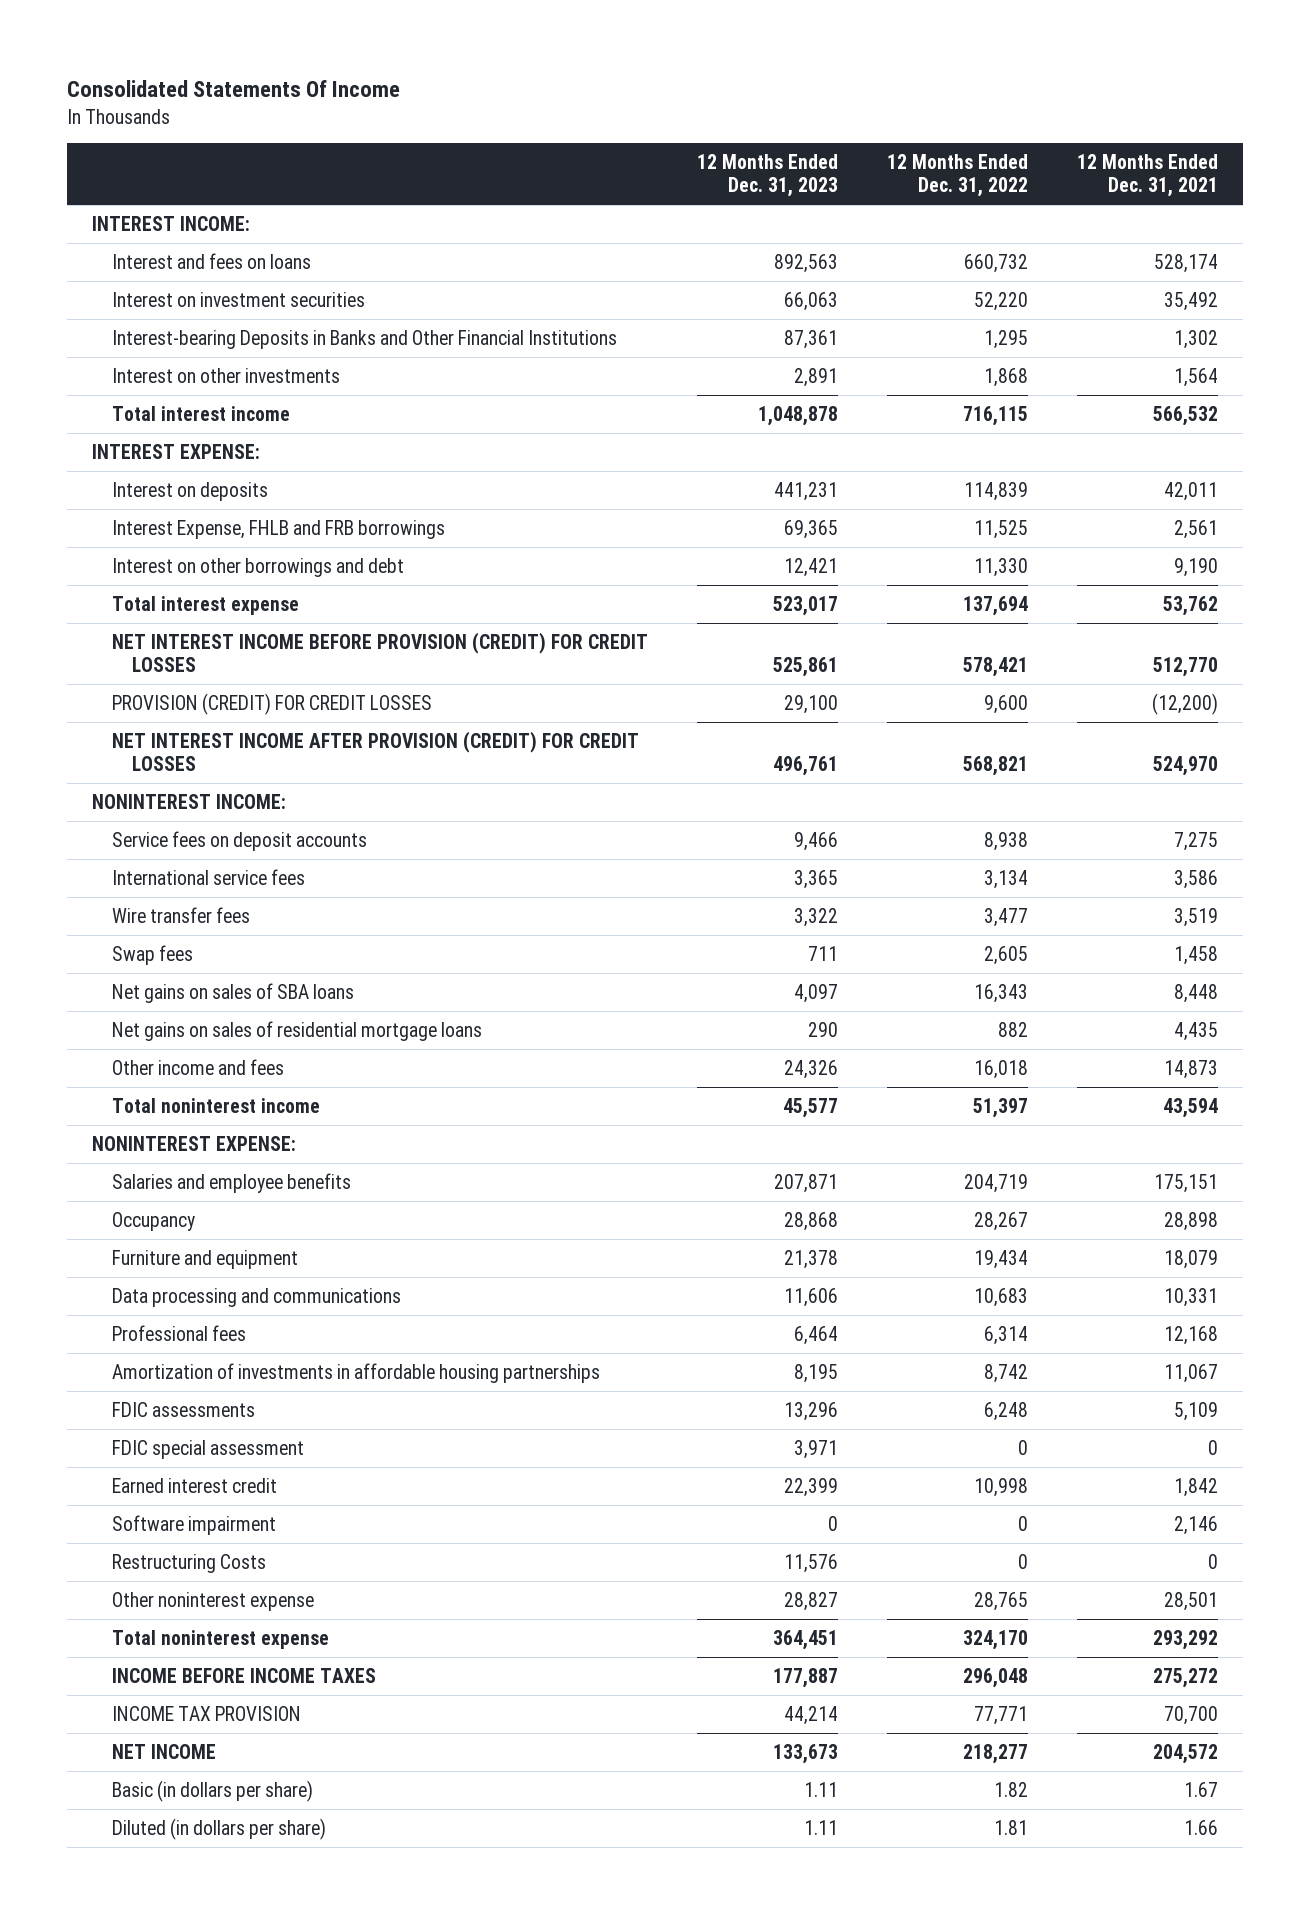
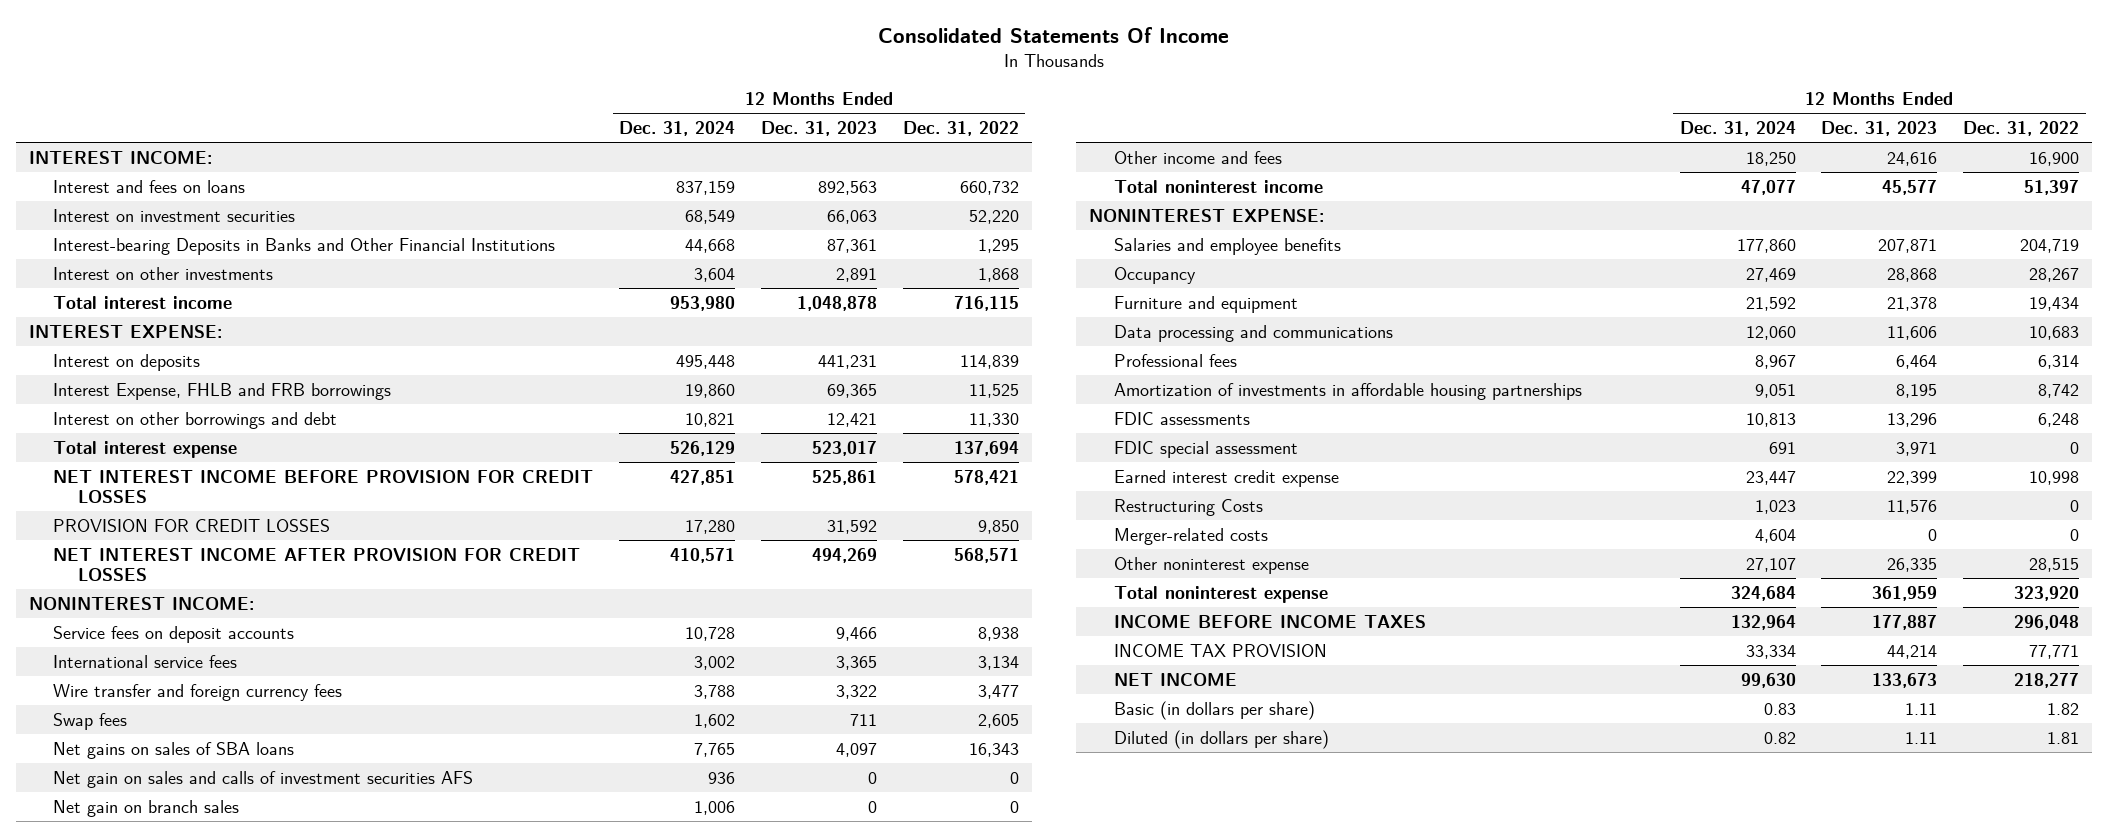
- | 12 Months Ended Dec. 31, 2023 | 12 Months Ended Dec. 31, 2022 | 12 Months Ended Dec. 31, 2021
+ | 12 Months Ended Dec. 31, 2024 | 12 Months Ended Dec. 31, 2023 | 12 Months Ended Dec. 31, 2022
- NET INTEREST INCOME BEFORE PROVISION (CREDIT) FOR CREDIT LOSSES | 525,861 | 578,421 | 512,770
- PROVISION (CREDIT) FOR CREDIT LOSSES | 29,100 | 9,600 | (12,200)
- NET INTEREST INCOME AFTER PROVISION (CREDIT) FOR CREDIT LOSSES | 496,761 | 568,821 | 524,970
+ NET INTEREST INCOME BEFORE PROVISION FOR CREDIT LOSSES | 427,851 | 525,861 | 578,421
+ PROVISION FOR CREDIT LOSSES | 17,280 | 31,592 | 9,850
+ NET INTEREST INCOME AFTER PROVISION FOR CREDIT LOSSES | 410,571 | 494,269 | 568,571
- Wire transfer fees | 3,322 | 3,477 | 3,519
+ Wire transfer and foreign currency fees | 3,788 | 3,322 | 3,477
- Net gains on sales of residential mortgage loans | 290 | 882 | 4,435
- Other income and fees | 24,326 | 16,018 | 14,873
+ Net gain on sales and calls of investment securities AFS | 936 | 0 | 0
+ Net gain on branch sales | 1,006 | 0 | 0
+ Other income and fees | 18,250 | 24,616 | 16,900
- Earned interest credit | 22,399 | 10,998 | 1,842
- Software impairment | 0 | 0 | 2,146
+ Earned interest credit expense | 23,447 | 22,399 | 10,998
- Other noninterest expense | 28,827 | 28,765 | 28,501
- Total noninterest expense | 364,451 | 324,170 | 293,292
+ Merger-related costs | 4,604 | 0 | 0
+ Other noninterest expense | 27,107 | 26,335 | 28,515
+ Total noninterest expense | 324,684 | 361,959 | 323,920

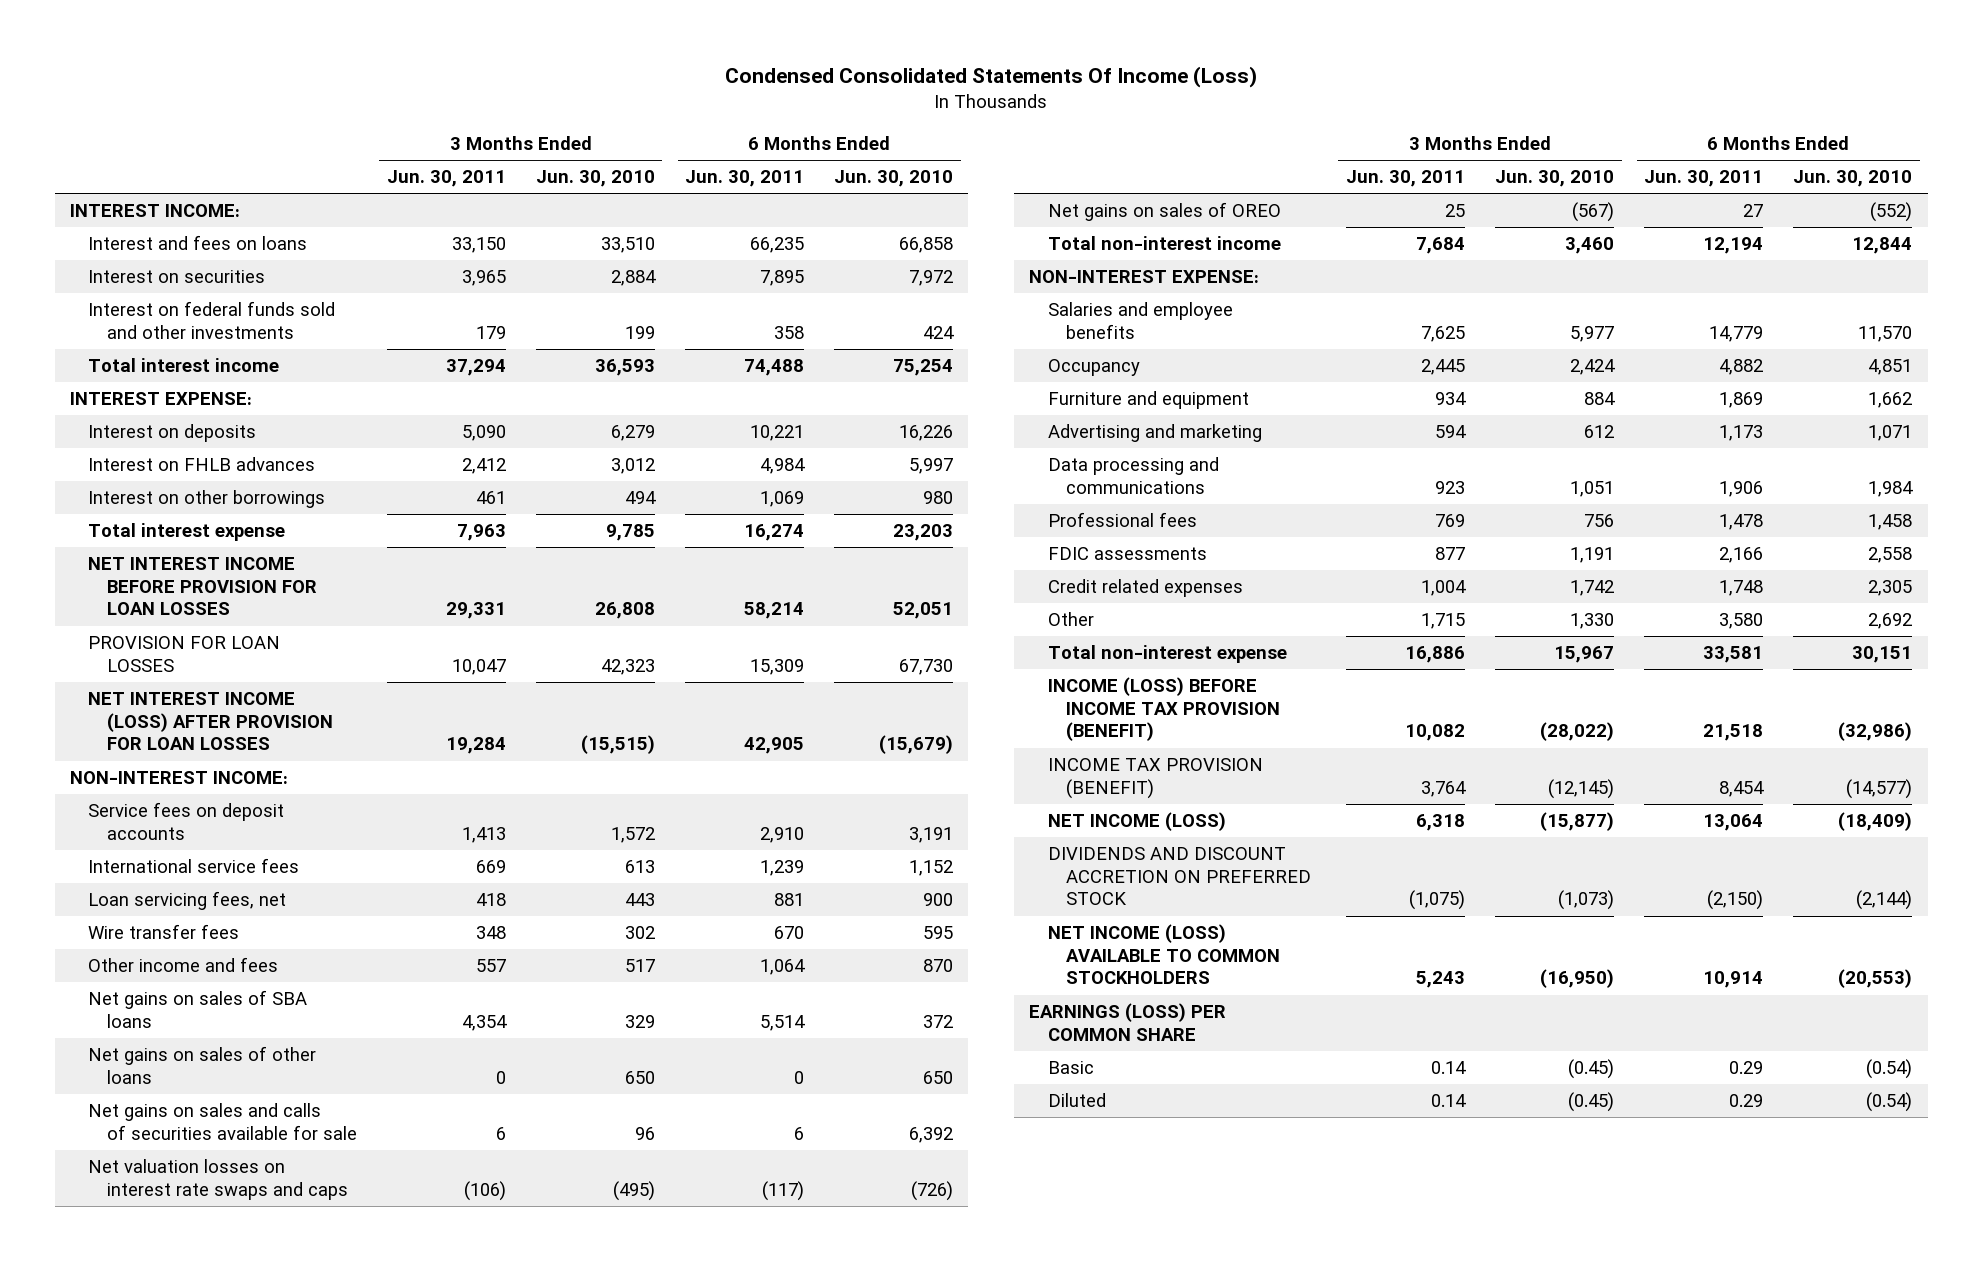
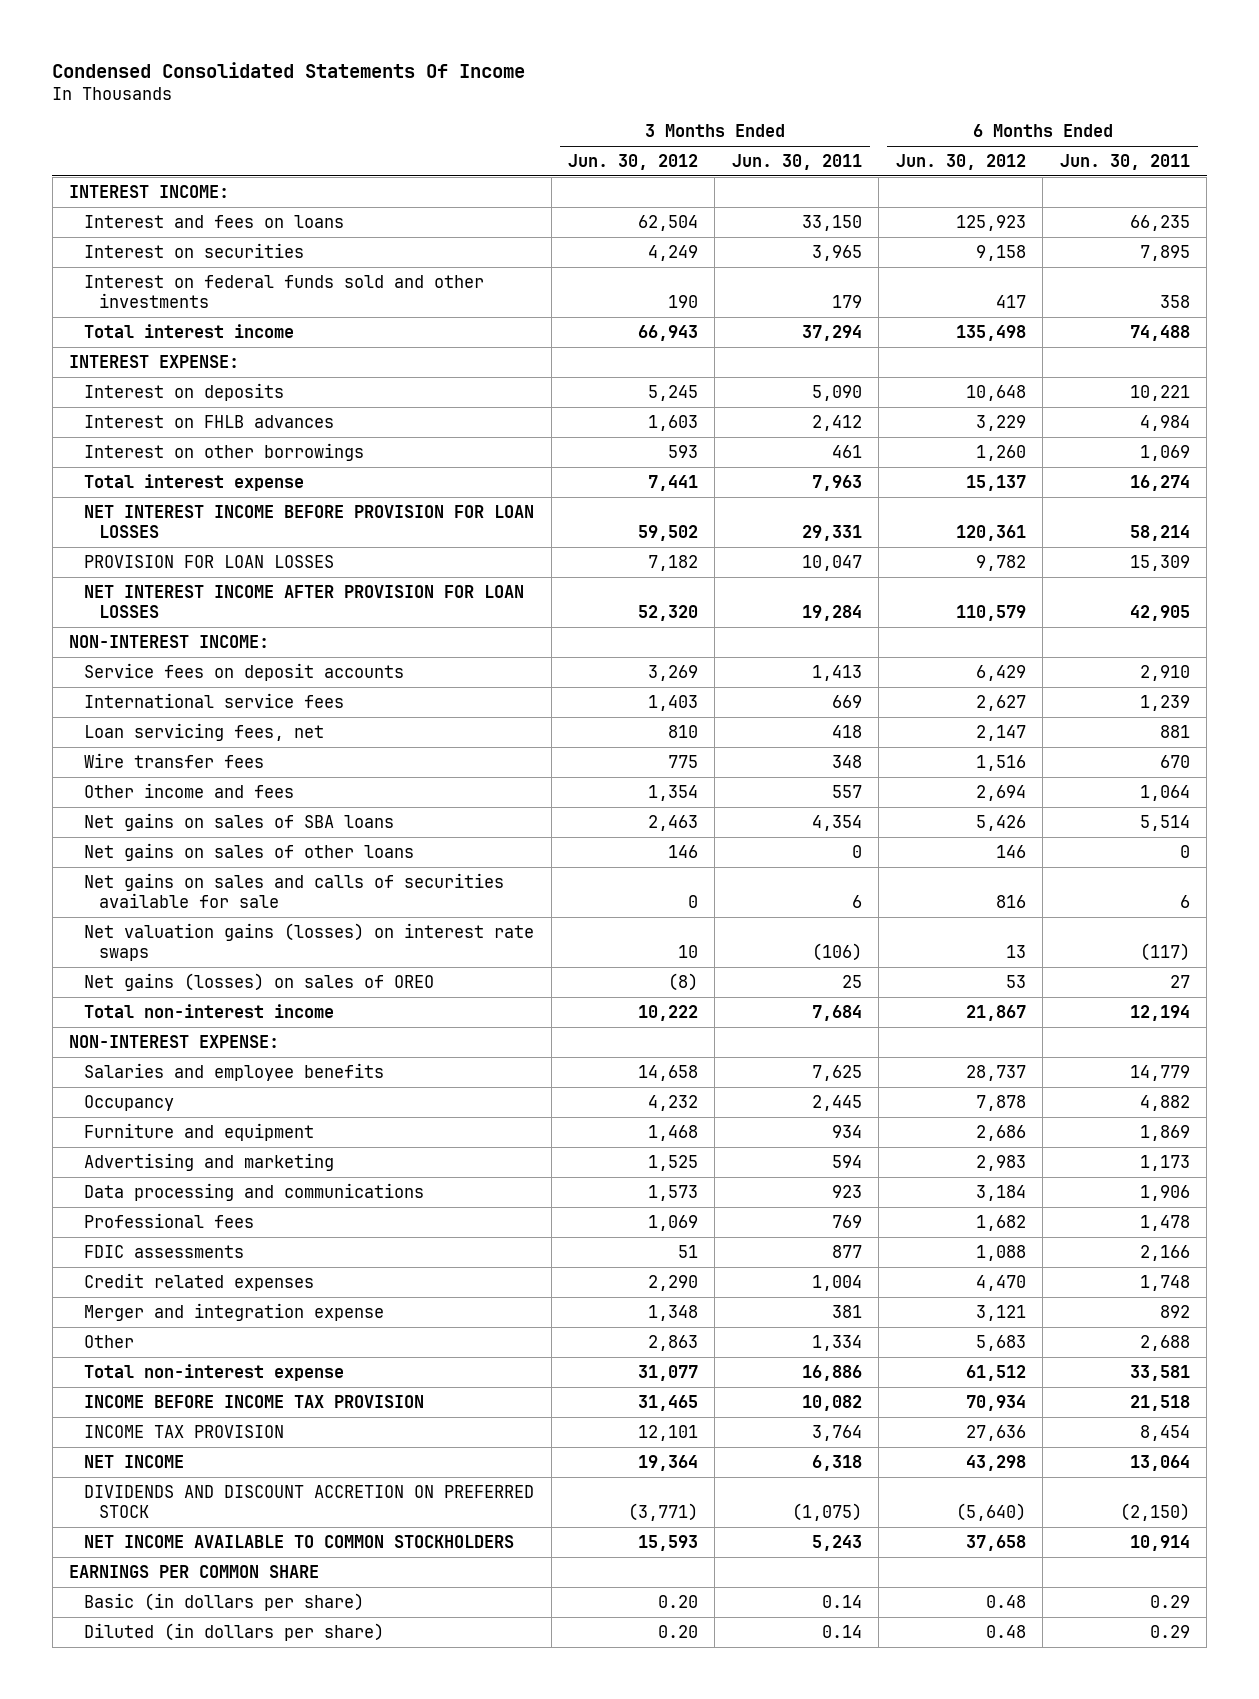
- Condensed Consolidated Statements Of Income (Loss)
+ Condensed Consolidated Statements Of Income
- | 3 Months Ended Jun. 30, 2011 | 3 Months Ended Jun. 30, 2010 | 6 Months Ended Jun. 30, 2011 | 6 Months Ended Jun. 30, 2010
+ | 3 Months Ended Jun. 30, 2012 | 3 Months Ended Jun. 30, 2011 | 6 Months Ended Jun. 30, 2012 | 6 Months Ended Jun. 30, 2011
- NET INTEREST INCOME (LOSS) AFTER PROVISION FOR LOAN LOSSES | 19,284 | (15,515) | 42,905 | (15,679)
+ NET INTEREST INCOME AFTER PROVISION FOR LOAN LOSSES | 52,320 | 19,284 | 110,579 | 42,905
- Net valuation losses on interest rate swaps and caps | (106) | (495) | (117) | (726)
- Net gains on sales of OREO | 25 | (567) | 27 | (552)
+ Net valuation gains (losses) on interest rate swaps | 10 | (106) | 13 | (117)
+ Net gains (losses) on sales of OREO | (8) | 25 | 53 | 27
- Other | 1,715 | 1,330 | 3,580 | 2,692
+ Merger and integration expense | 1,348 | 381 | 3,121 | 892
+ Other | 2,863 | 1,334 | 5,683 | 2,688
- INCOME (LOSS) BEFORE INCOME TAX PROVISION (BENEFIT) | 10,082 | (28,022) | 21,518 | (32,986)
- INCOME TAX PROVISION (BENEFIT) | 3,764 | (12,145) | 8,454 | (14,577)
- NET INCOME (LOSS) | 6,318 | (15,877) | 13,064 | (18,409)
+ INCOME BEFORE INCOME TAX PROVISION | 31,465 | 10,082 | 70,934 | 21,518
+ INCOME TAX PROVISION | 12,101 | 3,764 | 27,636 | 8,454
+ NET INCOME | 19,364 | 6,318 | 43,298 | 13,064
- NET INCOME (LOSS) AVAILABLE TO COMMON STOCKHOLDERS | 5,243 | (16,950) | 10,914 | (20,553)
- EARNINGS (LOSS) PER COMMON SHARE
- Basic | 0.14 | (0.45) | 0.29 | (0.54)
- Diluted | 0.14 | (0.45) | 0.29 | (0.54)
+ NET INCOME AVAILABLE TO COMMON STOCKHOLDERS | 15,593 | 5,243 | 37,658 | 10,914
+ EARNINGS PER COMMON SHARE
+ Basic (in dollars per share) | 0.20 | 0.14 | 0.48 | 0.29
+ Diluted (in dollars per share) | 0.20 | 0.14 | 0.48 | 0.29

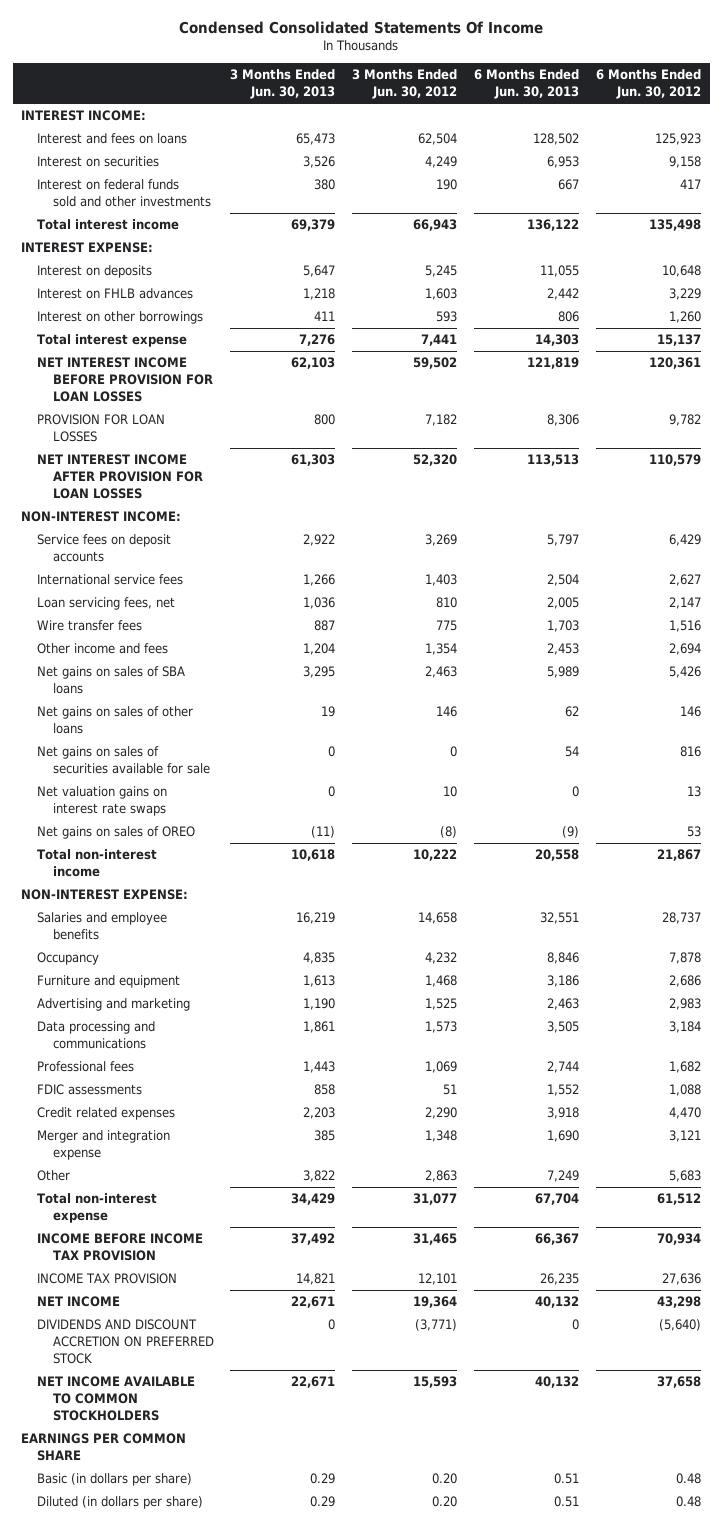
- | 3 Months Ended Jun. 30, 2012 | 3 Months Ended Jun. 30, 2011 | 6 Months Ended Jun. 30, 2012 | 6 Months Ended Jun. 30, 2011
+ | 3 Months Ended Jun. 30, 2013 | 3 Months Ended Jun. 30, 2012 | 6 Months Ended Jun. 30, 2013 | 6 Months Ended Jun. 30, 2012
- Net gains on sales and calls of securities available for sale | 0 | 6 | 816 | 6
- Net valuation gains (losses) on interest rate swaps | 10 | (106) | 13 | (117)
- Net gains (losses) on sales of OREO | (8) | 25 | 53 | 27
+ Net gains on sales of securities available for sale | 0 | 0 | 54 | 816
+ Net valuation gains on interest rate swaps | 0 | 10 | 0 | 13
+ Net gains on sales of OREO | (11) | (8) | (9) | 53

